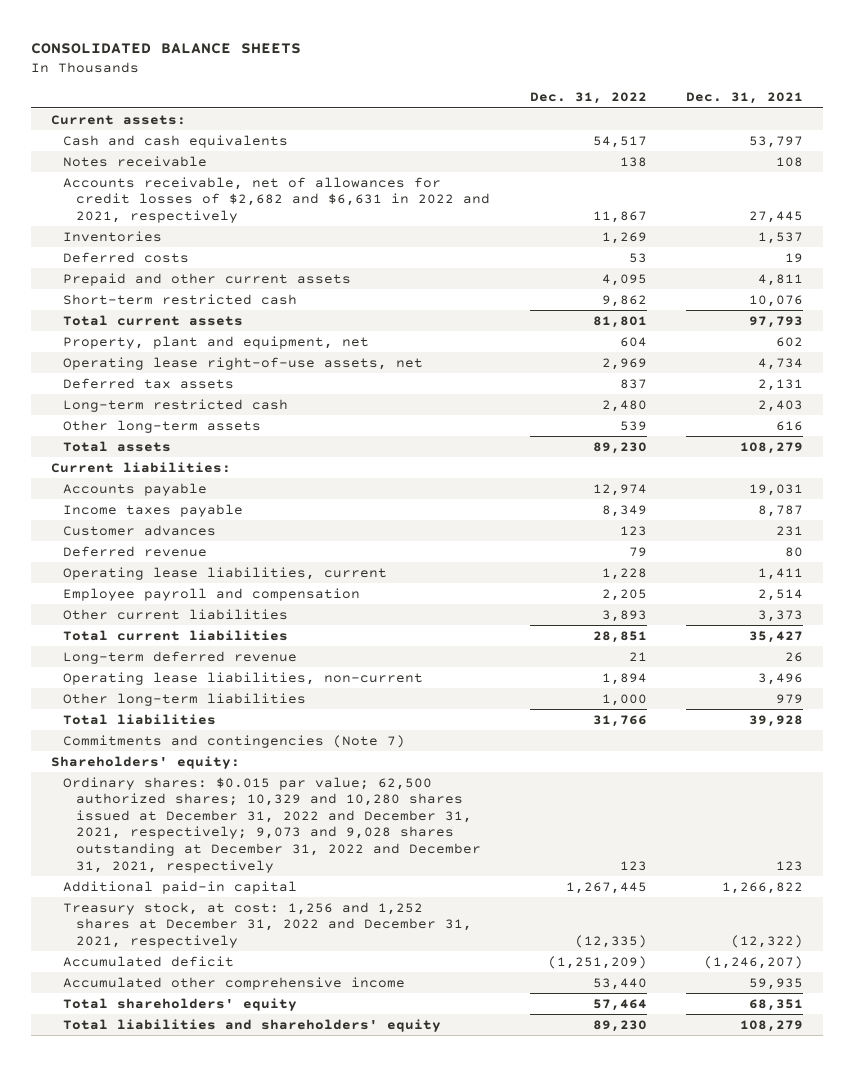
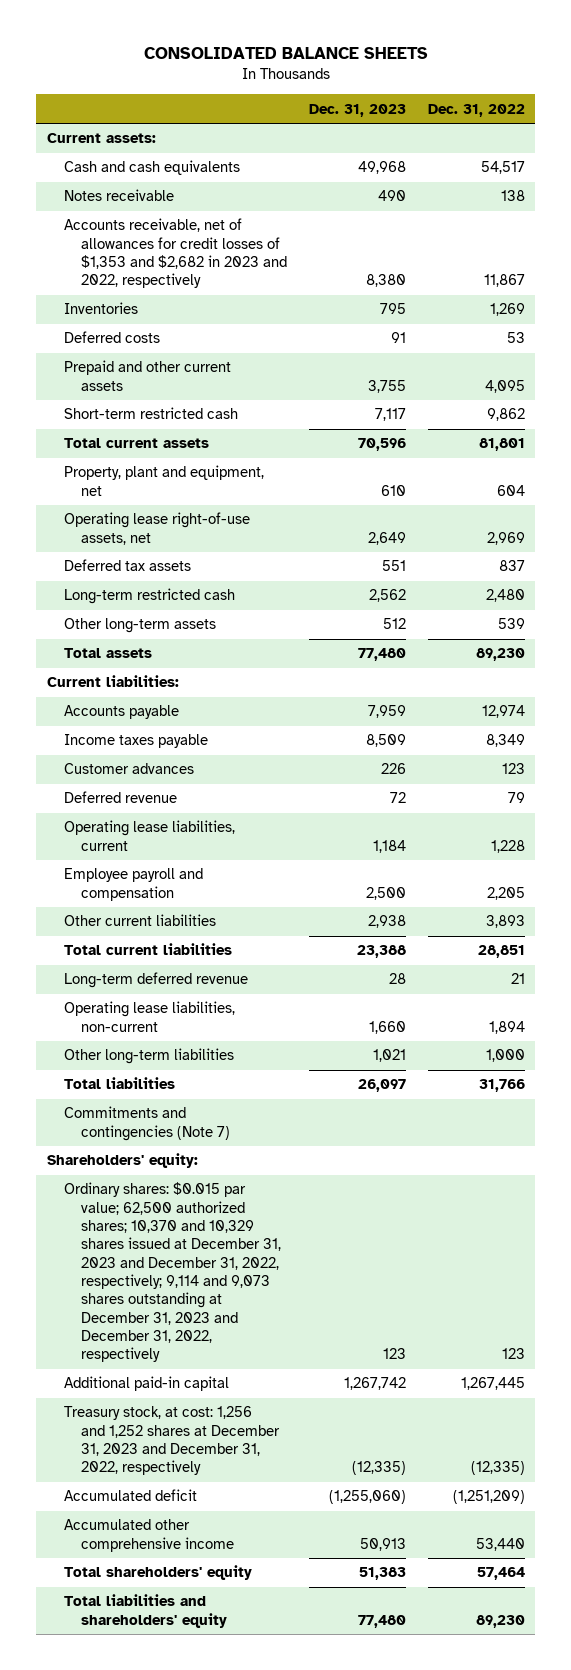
- | Dec. 31, 2022 | Dec. 31, 2021
+ | Dec. 31, 2023 | Dec. 31, 2022
- Accounts receivable, net of allowances for credit losses of $2,682 and $6,631 in 2022 and 2021, respectively | 11,867 | 27,445
+ Accounts receivable, net of allowances for credit losses of $1,353 and $2,682 in 2023 and 2022, respectively | 8,380 | 11,867
- Ordinary shares: $0.015 par value; 62,500 authorized shares; 10,329 and 10,280 shares issued at December 31, 2022 and December 31, 2021, respectively; 9,073 and 9,028 shares outstanding at December 31, 2022 and December 31, 2021, respectively | 123 | 123
+ Ordinary shares: $0.015 par value; 62,500 authorized shares; 10,370 and 10,329 shares issued at December 31, 2023 and December 31, 2022, respectively; 9,114 and 9,073 shares outstanding at December 31, 2023 and December 31, 2022, respectively | 123 | 123
- Treasury stock, at cost: 1,256 and 1,252 shares at December 31, 2022 and December 31, 2021, respectively | (12,335) | (12,322)
+ Treasury stock, at cost: 1,256 and 1,252 shares at December 31, 2023 and December 31, 2022, respectively | (12,335) | (12,335)

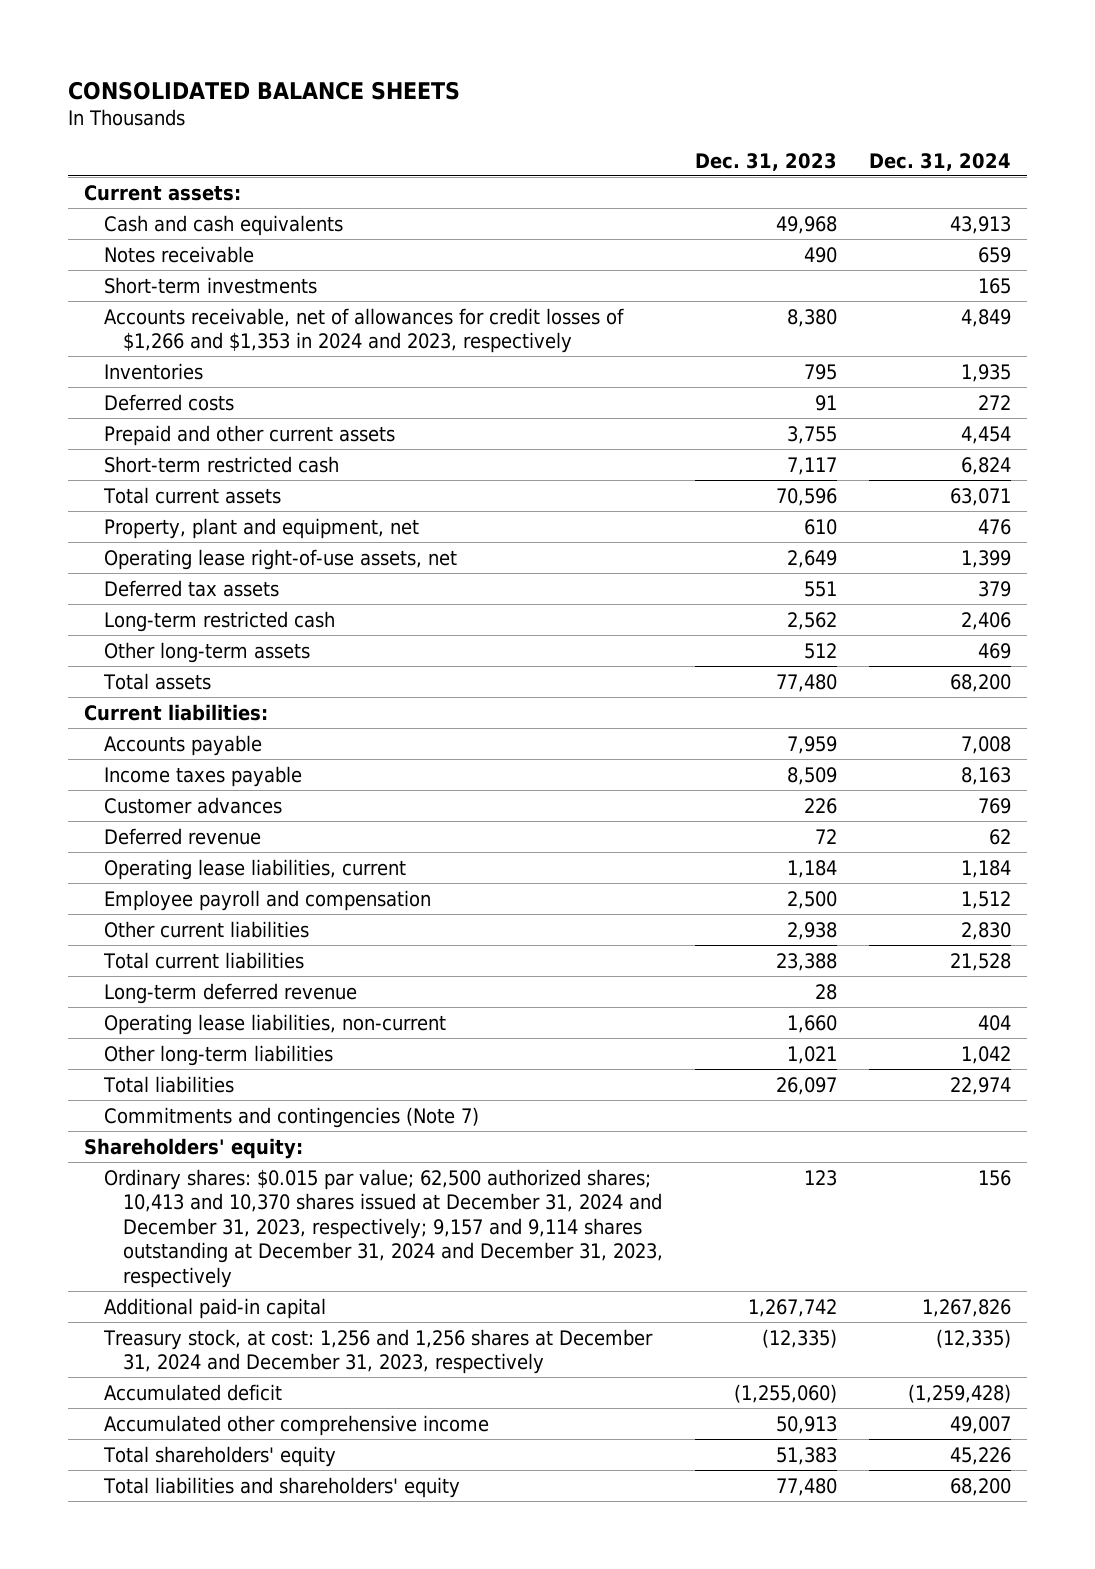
- | Dec. 31, 2023 | Dec. 31, 2022
+ | Dec. 31, 2023 | Dec. 31, 2024
- Accounts receivable, net of allowances for credit losses of $1,353 and $2,682 in 2023 and 2022, respectively | 8,380 | 11,867
+ Short-term investments | | 165
+ Accounts receivable, net of allowances for credit losses of $1,266 and $1,353 in 2024 and 2023, respectively | 8,380 | 4,849
- Ordinary shares: $0.015 par value; 62,500 authorized shares; 10,370 and 10,329 shares issued at December 31, 2023 and December 31, 2022, respectively; 9,114 and 9,073 shares outstanding at December 31, 2023 and December 31, 2022, respectively | 123 | 123
+ Ordinary shares: $0.015 par value; 62,500 authorized shares; 10,413 and 10,370 shares issued at December 31, 2024 and December 31, 2023, respectively; 9,157 and 9,114 shares outstanding at December 31, 2024 and December 31, 2023, respectively | 123 | 156
- Treasury stock, at cost: 1,256 and 1,252 shares at December 31, 2023 and December 31, 2022, respectively | (12,335) | (12,335)
+ Treasury stock, at cost: 1,256 and 1,256 shares at December 31, 2024 and December 31, 2023, respectively | (12,335) | (12,335)

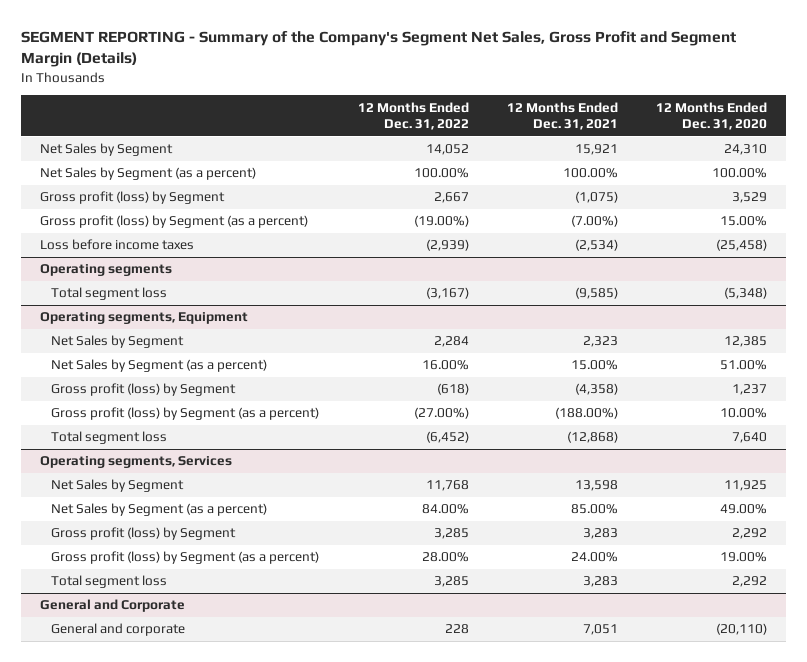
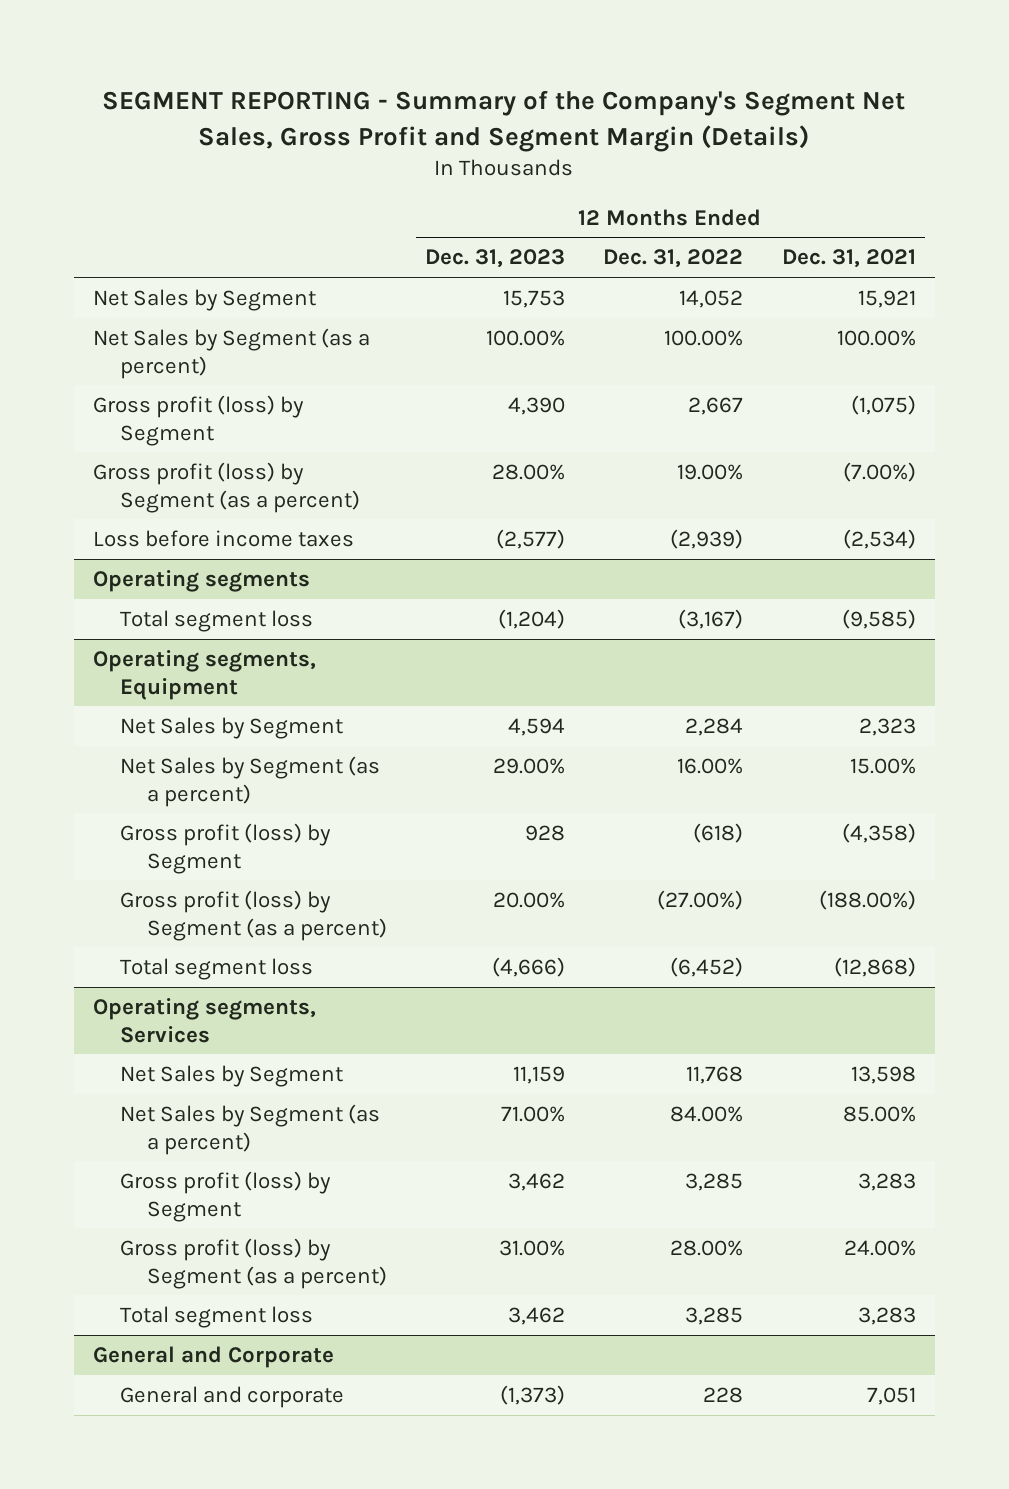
- | 12 Months Ended Dec. 31, 2022 | 12 Months Ended Dec. 31, 2021 | 12 Months Ended Dec. 31, 2020
+ | 12 Months Ended Dec. 31, 2023 | 12 Months Ended Dec. 31, 2022 | 12 Months Ended Dec. 31, 2021
- Gross profit (loss) by Segment (as a percent) | (19.00%) | (7.00%) | 15.00%
+ Gross profit (loss) by Segment (as a percent) | 28.00% | 19.00% | (7.00%)

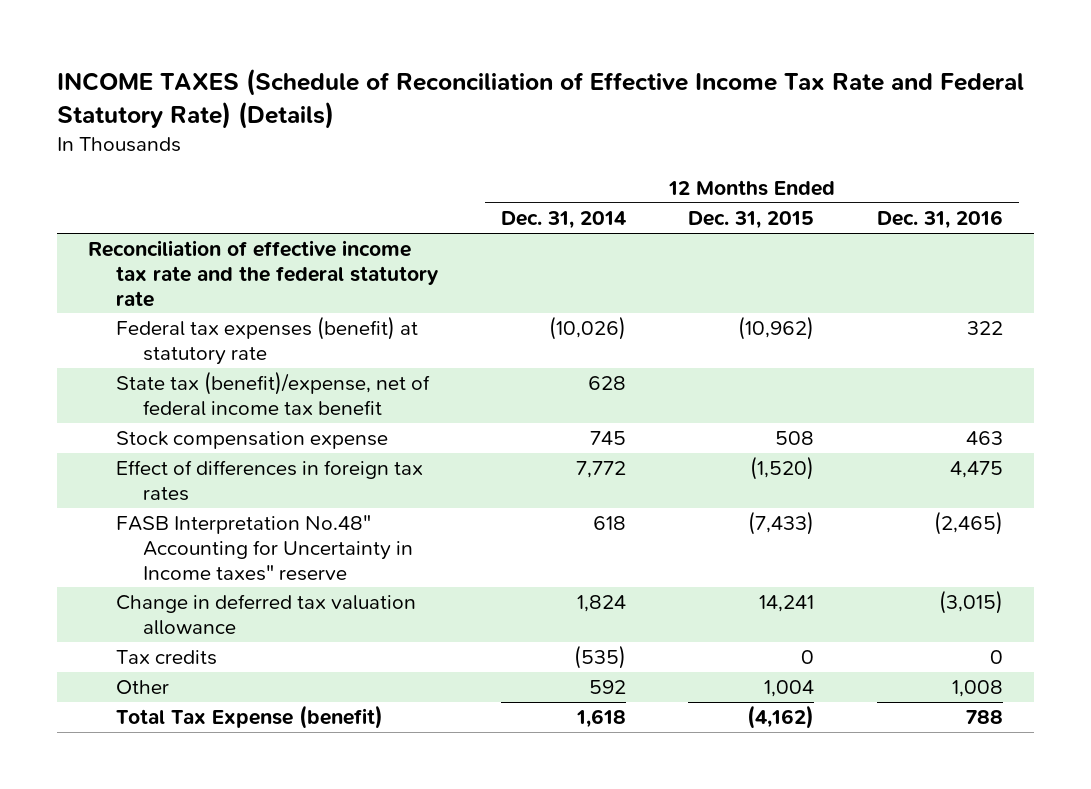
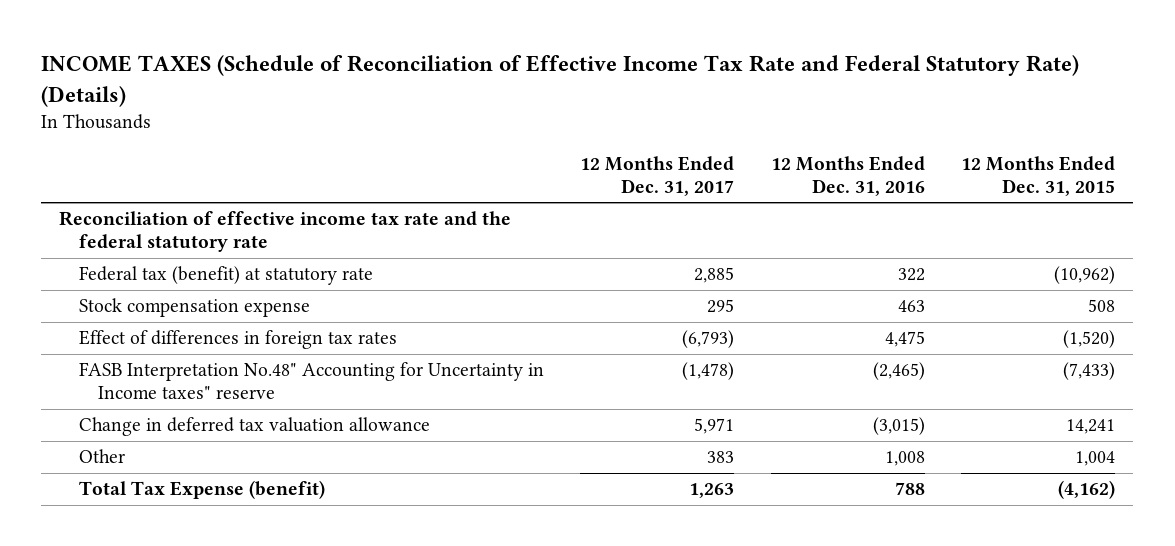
- | 12 Months Ended Dec. 31, 2014 | 12 Months Ended Dec. 31, 2015 | 12 Months Ended Dec. 31, 2016
+ | 12 Months Ended Dec. 31, 2017 | 12 Months Ended Dec. 31, 2016 | 12 Months Ended Dec. 31, 2015
- Federal tax expenses (benefit) at statutory rate | (10,026) | (10,962) | 322
- State tax (benefit)/expense, net of federal income tax benefit | 628 | |
+ Federal tax (benefit) at statutory rate | 2,885 | 322 | (10,962)
- Tax credits | (535) | 0 | 0

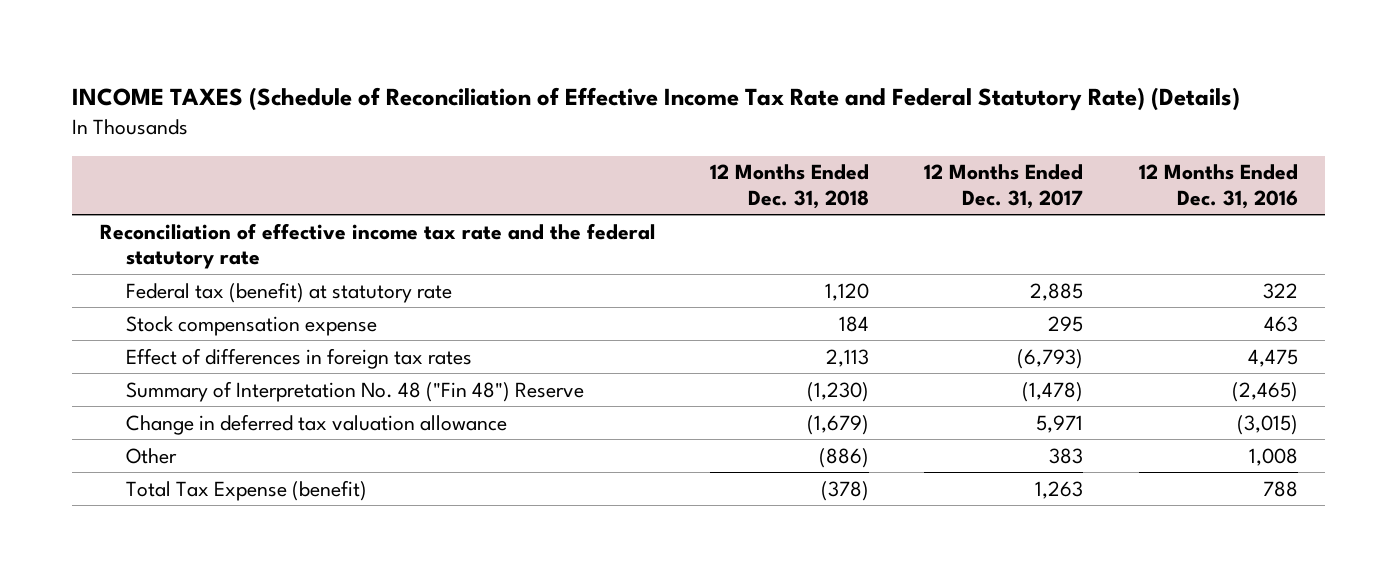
- | 12 Months Ended Dec. 31, 2017 | 12 Months Ended Dec. 31, 2016 | 12 Months Ended Dec. 31, 2015
+ | 12 Months Ended Dec. 31, 2018 | 12 Months Ended Dec. 31, 2017 | 12 Months Ended Dec. 31, 2016
- FASB Interpretation No.48" Accounting for Uncertainty in Income taxes" reserve | (1,478) | (2,465) | (7,433)
+ Summary of Interpretation No. 48 ("Fin 48") Reserve | (1,230) | (1,478) | (2,465)

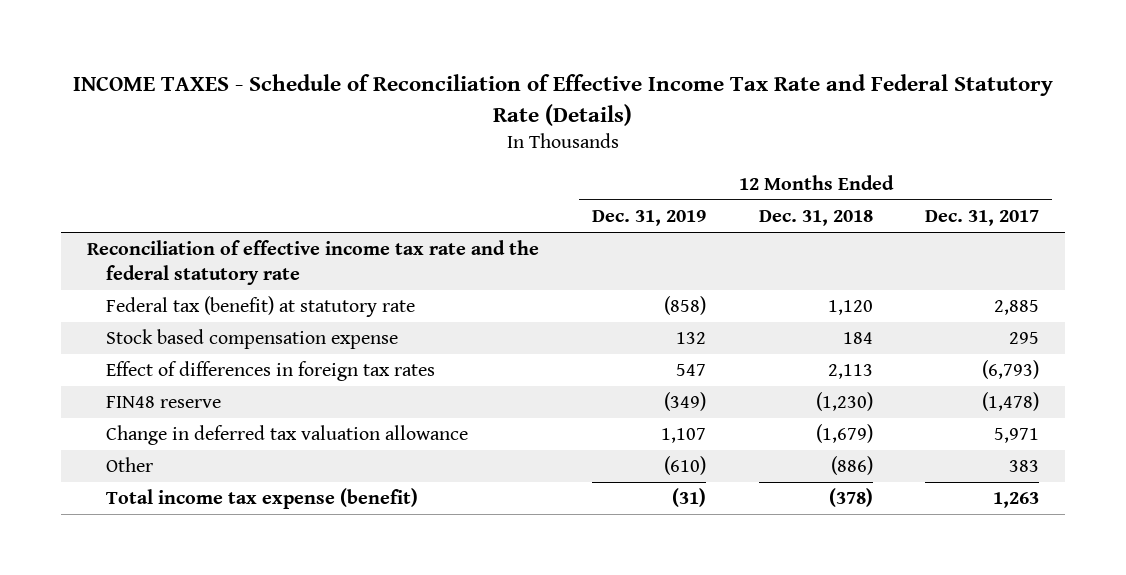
- INCOME TAXES (Schedule of Reconciliation of Effective Income Tax Rate and Federal Statutory Rate) (Details)
+ INCOME TAXES - Schedule of Reconciliation of Effective Income Tax Rate and Federal Statutory Rate (Details)
- | 12 Months Ended Dec. 31, 2018 | 12 Months Ended Dec. 31, 2017 | 12 Months Ended Dec. 31, 2016
+ | 12 Months Ended Dec. 31, 2019 | 12 Months Ended Dec. 31, 2018 | 12 Months Ended Dec. 31, 2017
- Stock compensation expense | 184 | 295 | 463
+ Stock based compensation expense | 132 | 184 | 295
- Summary of Interpretation No. 48 ("Fin 48") Reserve | (1,230) | (1,478) | (2,465)
+ FIN48 reserve | (349) | (1,230) | (1,478)
- Total Tax Expense (benefit) | (378) | 1,263 | 788
+ Total income tax expense (benefit) | (31) | (378) | 1,263

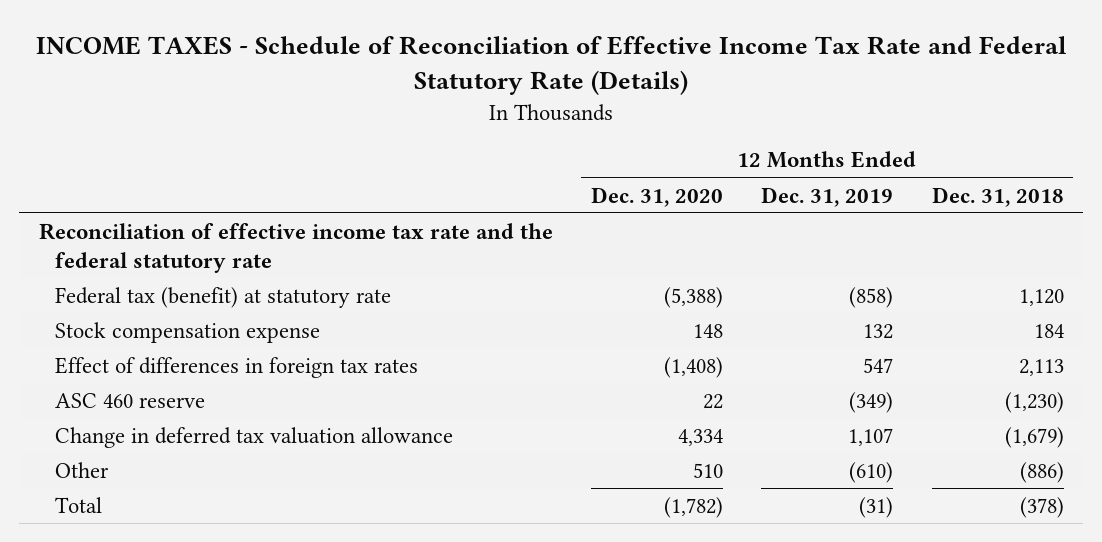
- | 12 Months Ended Dec. 31, 2019 | 12 Months Ended Dec. 31, 2018 | 12 Months Ended Dec. 31, 2017
+ | 12 Months Ended Dec. 31, 2020 | 12 Months Ended Dec. 31, 2019 | 12 Months Ended Dec. 31, 2018
- Stock based compensation expense | 132 | 184 | 295
+ Stock compensation expense | 148 | 132 | 184
- FIN48 reserve | (349) | (1,230) | (1,478)
+ ASC 460 reserve | 22 | (349) | (1,230)
- Total income tax expense (benefit) | (31) | (378) | 1,263
+ Total | (1,782) | (31) | (378)

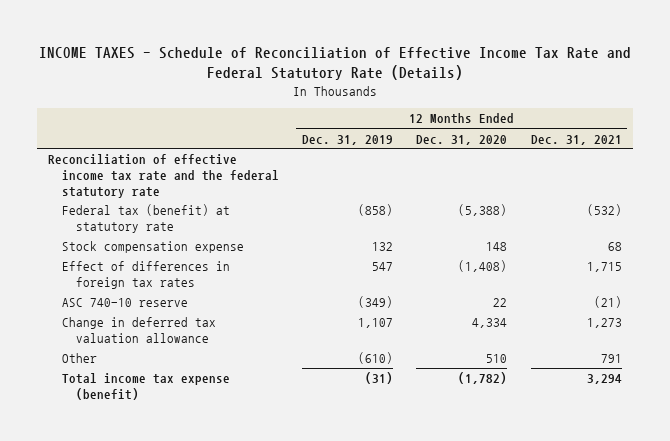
- | 12 Months Ended Dec. 31, 2020 | 12 Months Ended Dec. 31, 2019 | 12 Months Ended Dec. 31, 2018
+ | 12 Months Ended Dec. 31, 2019 | 12 Months Ended Dec. 31, 2020 | 12 Months Ended Dec. 31, 2021
- ASC 460 reserve | 22 | (349) | (1,230)
+ ASC 740-10 reserve | (349) | 22 | (21)
- Total | (1,782) | (31) | (378)
+ Total income tax expense (benefit) | (31) | (1,782) | 3,294

